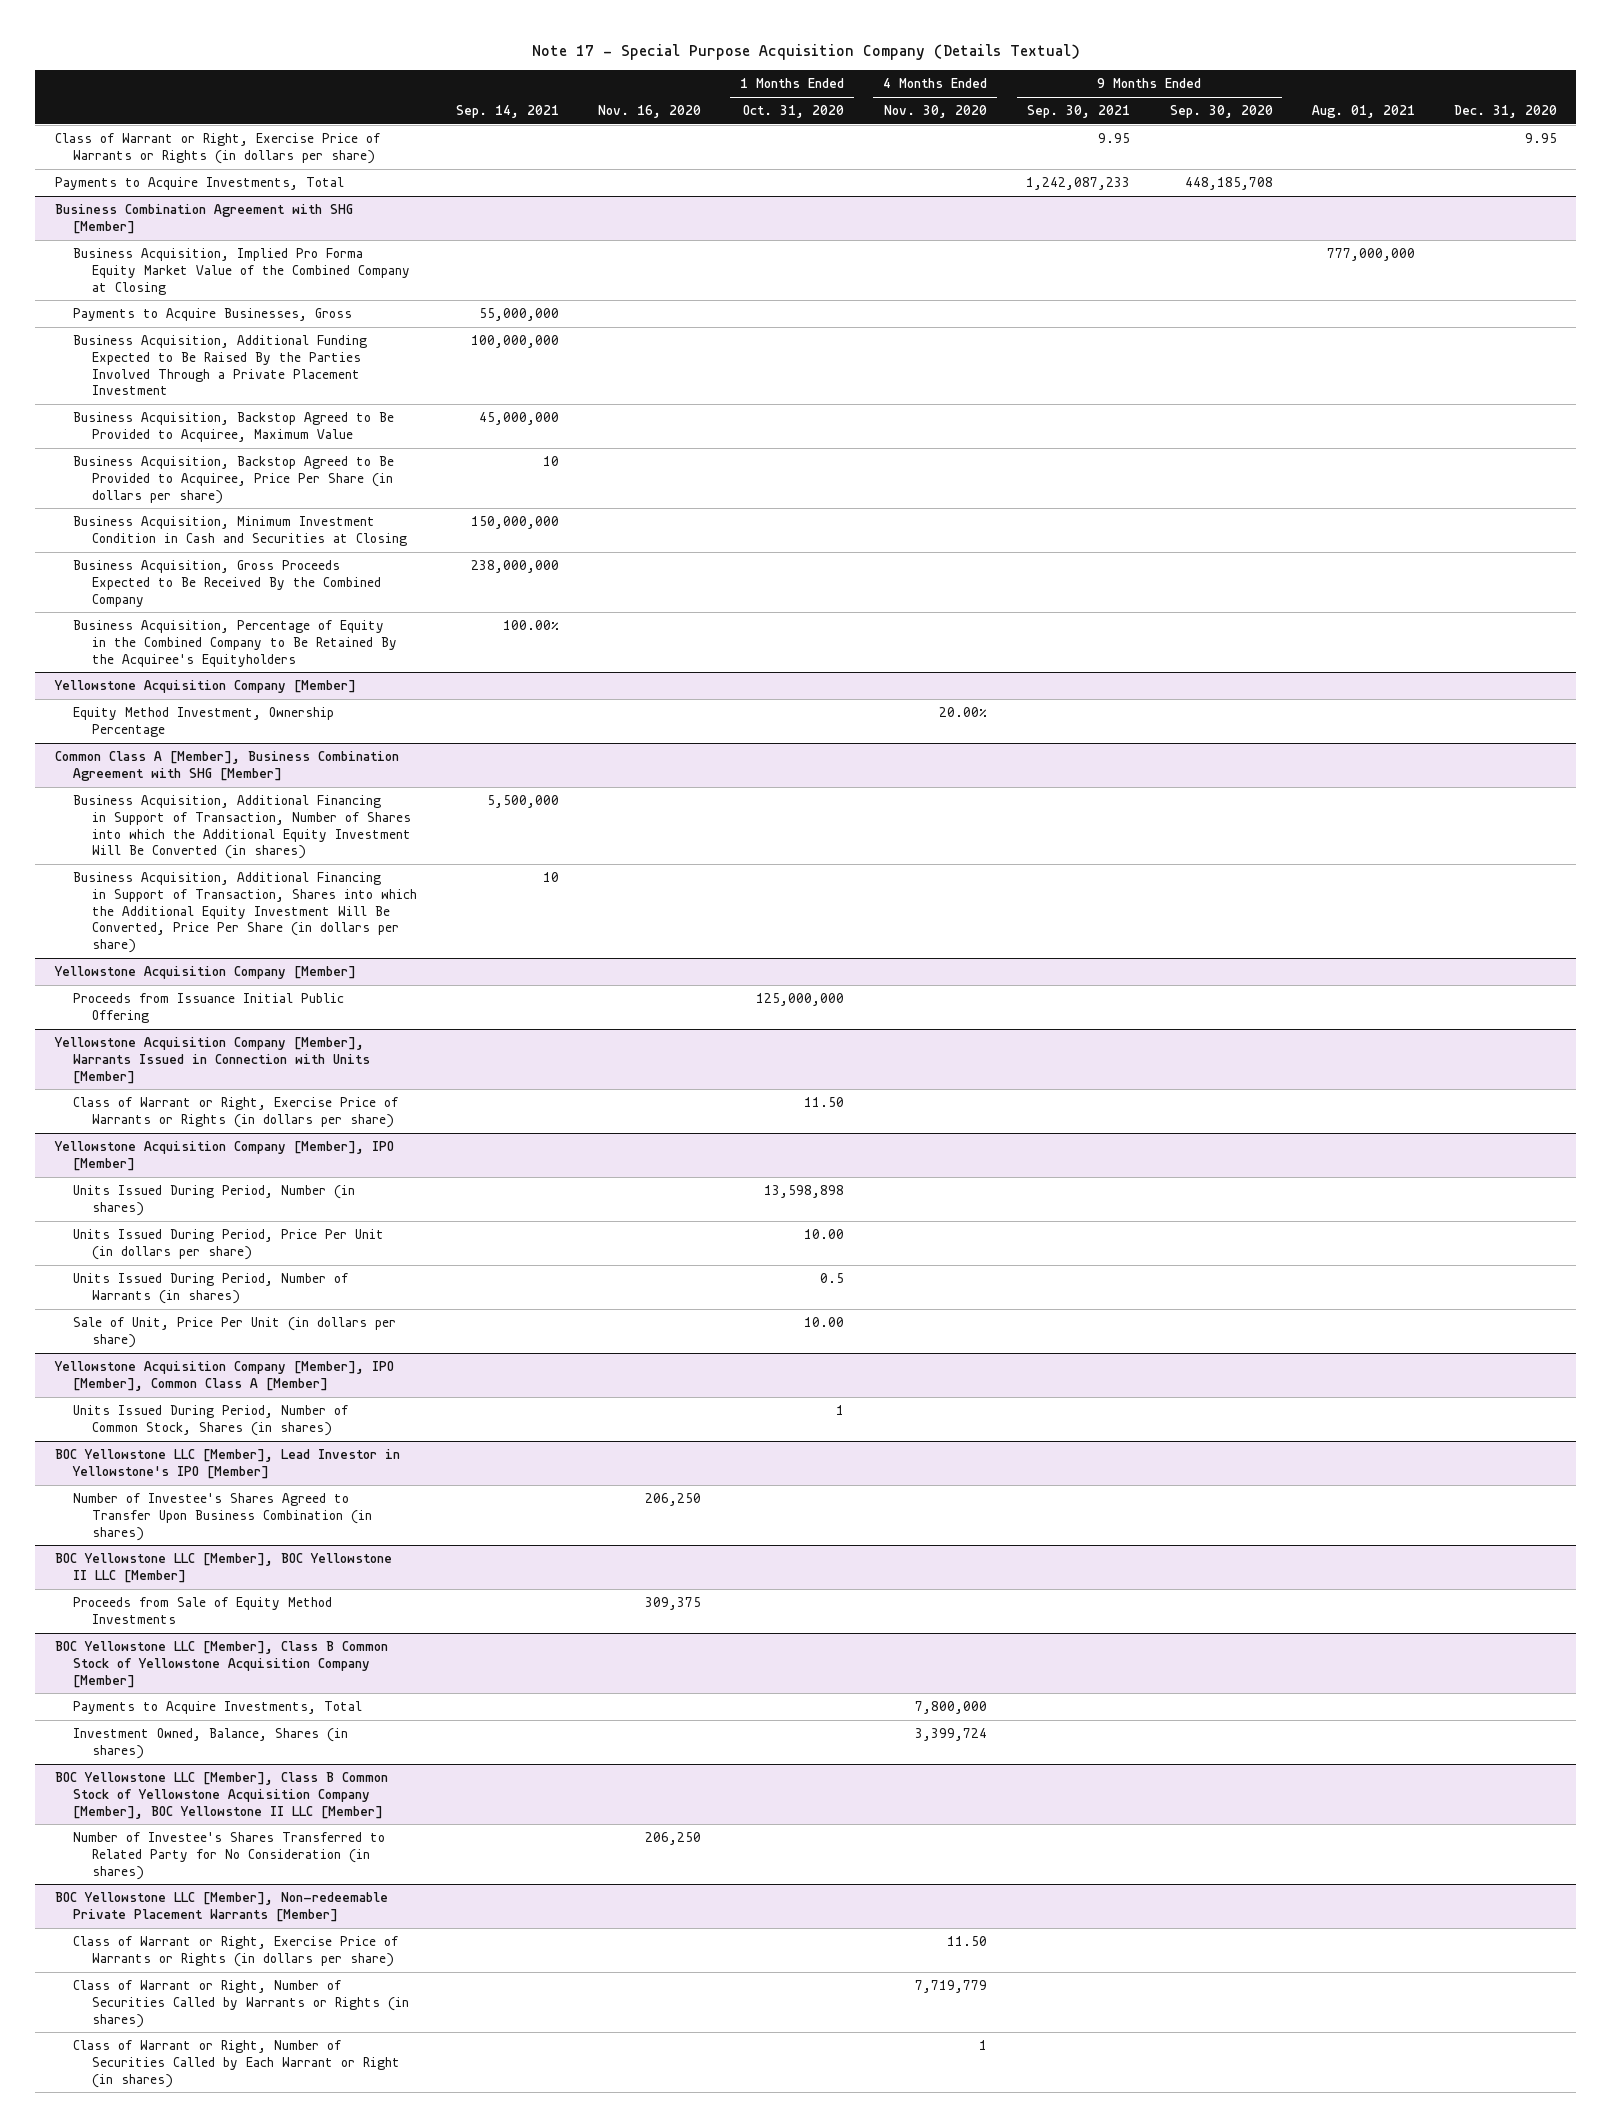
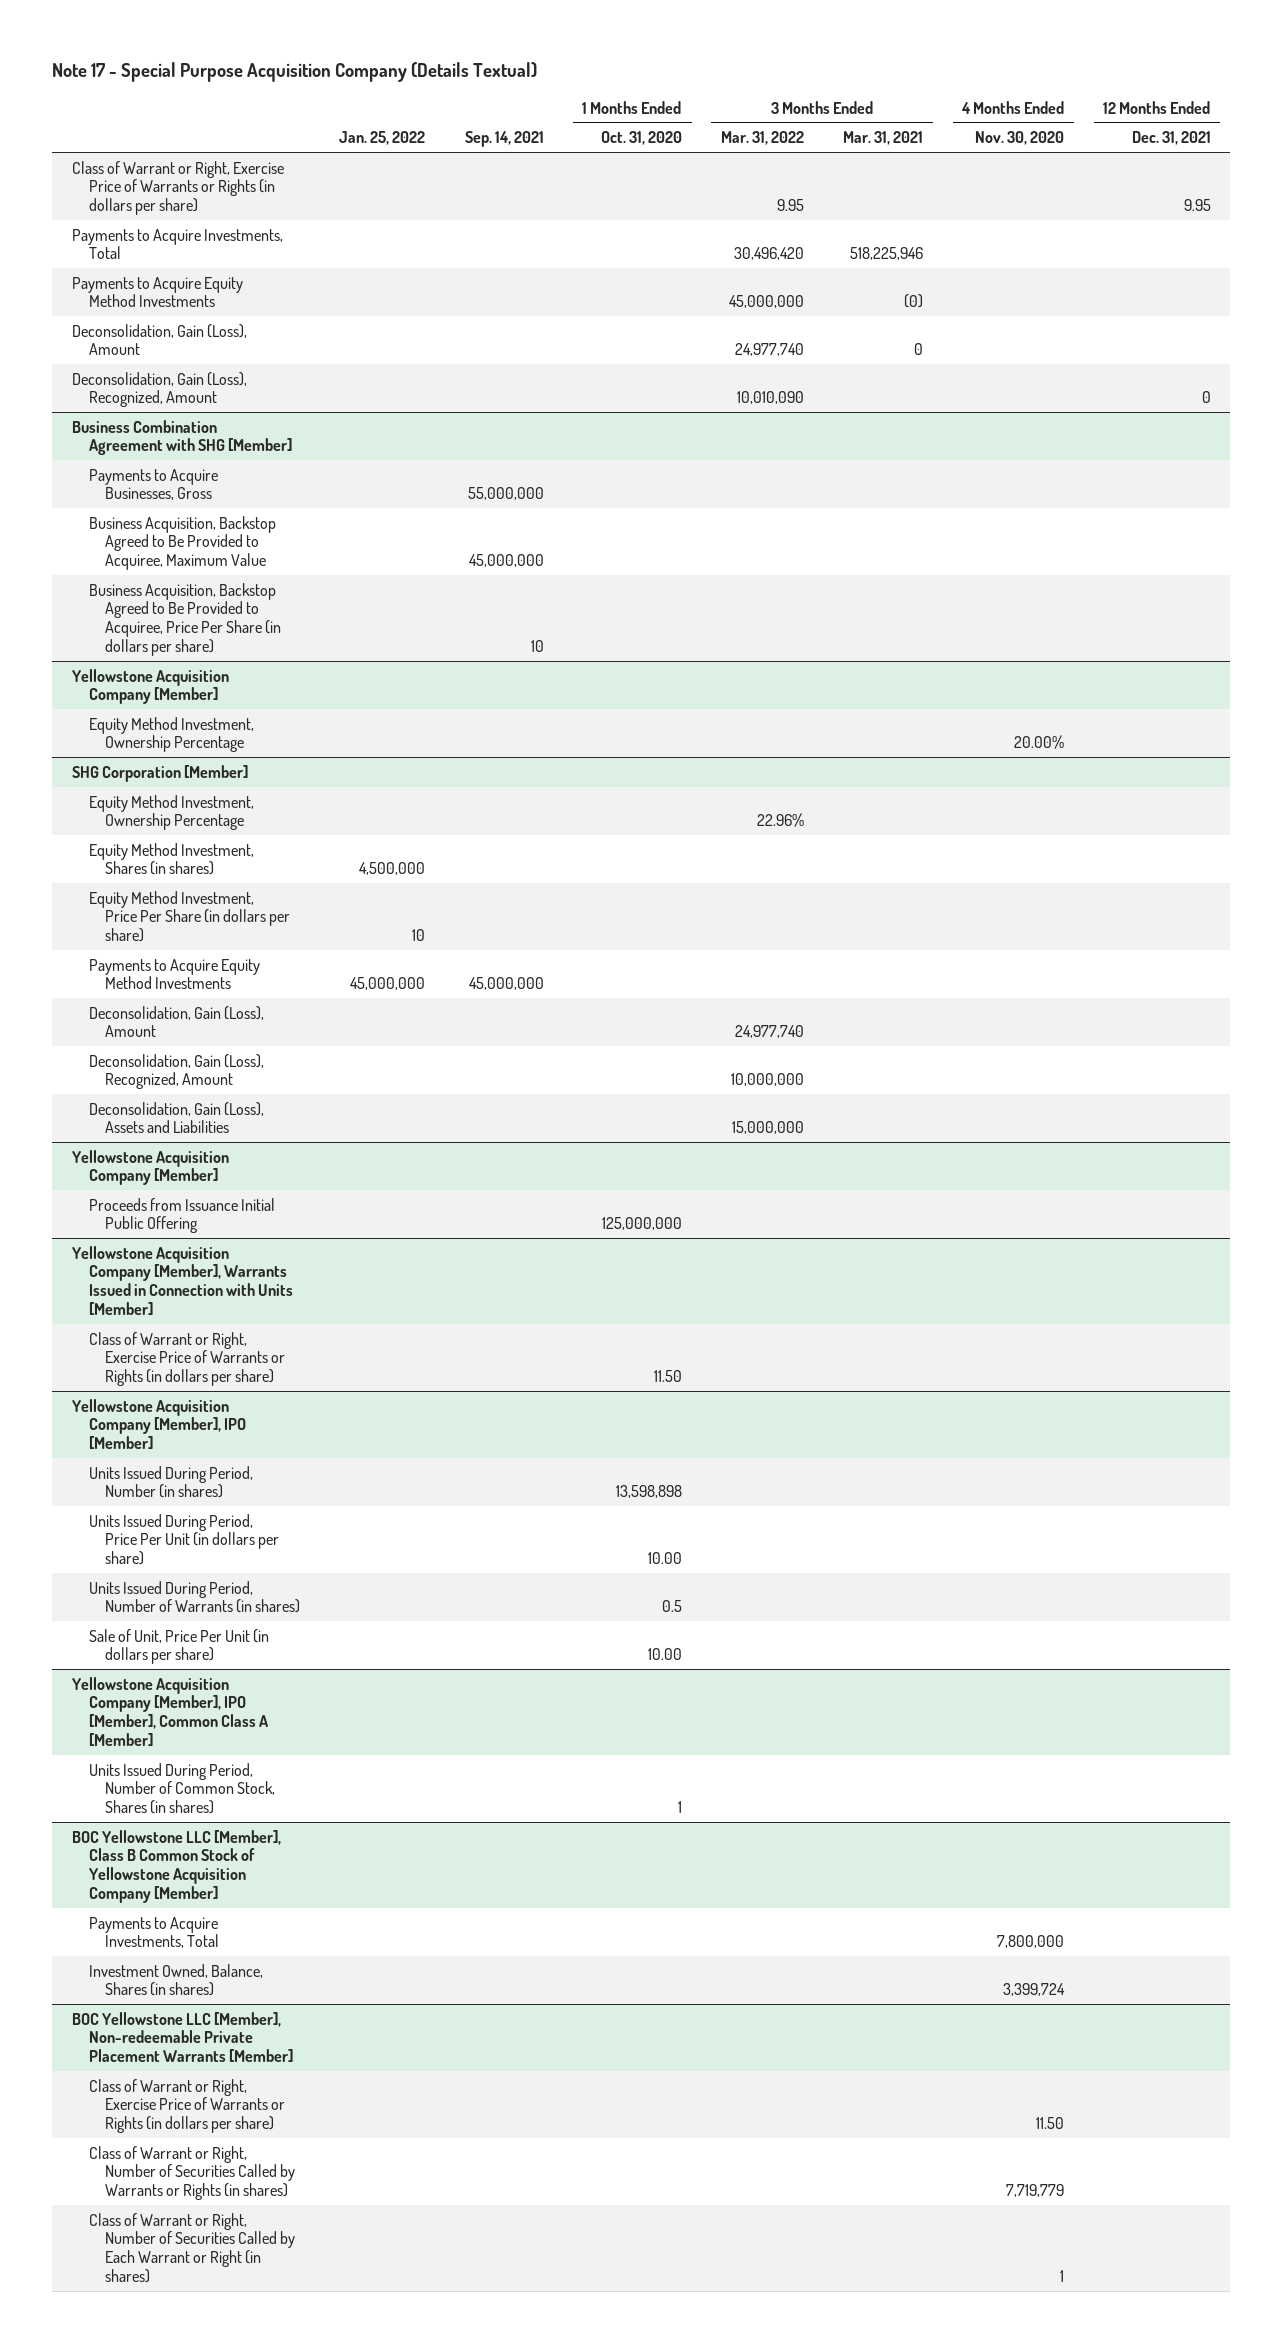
- | Sep. 14, 2021 | Nov. 16, 2020 | 1 Months Ended Oct. 31, 2020 | 4 Months Ended Nov. 30, 2020 | 9 Months Ended Sep. 30, 2021 | 9 Months Ended Sep. 30, 2020 | Aug. 01, 2021 | Dec. 31, 2020
+ | Jan. 25, 2022 | Sep. 14, 2021 | 1 Months Ended Oct. 31, 2020 | 3 Months Ended Mar. 31, 2022 | 3 Months Ended Mar. 31, 2021 | 4 Months Ended Nov. 30, 2020 | 12 Months Ended Dec. 31, 2021
+ Payments to Acquire Equity Method Investments | | | | 45,000,000 | (0) | |
+ Deconsolidation, Gain (Loss), Amount | | | | 24,977,740 | 0 | |
+ Deconsolidation, Gain (Loss), Recognized, Amount | | | | 10,010,090 | | | 0
@ Business Combination Agreement with SHG [Member]
- Business Acquisition, Implied Pro Forma Equity Market Value of the Combined Company at Closing | | | | | | | 777,000,000 |
- Business Acquisition, Additional Funding Expected to Be Raised By the Parties Involved Through a Private Placement Investment | 100,000,000 | | | | | | |
- Business Acquisition, Minimum Investment Condition in Cash and Securities at Closing | 150,000,000 | | | | | | |
- Business Acquisition, Gross Proceeds Expected to Be Received By the Combined Company | 238,000,000 | | | | | | |
- Business Acquisition, Percentage of Equity in the Combined Company to Be Retained By the Acquiree's Equityholders | 100.00% | | | | | | |
- Common Class A [Member], Business Combination Agreement with SHG [Member]
- Business Acquisition, Additional Financing in Support of Transaction, Number of Shares into which the Additional Equity Investment Will Be Converted (in shares) | 5,500,000 | | | | | | |
- Business Acquisition, Additional Financing in Support of Transaction, Shares into which the Additional Equity Investment Will Be Converted, Price Per Share (in dollars per share) | 10 | | | | | | |
+ SHG Corporation [Member]
+ Equity Method Investment, Ownership Percentage | | | | 22.96% | | |
+ Equity Method Investment, Shares (in shares) | 4,500,000 | | | | | |
+ Equity Method Investment, Price Per Share (in dollars per share) | 10 | | | | | |
+ Payments to Acquire Equity Method Investments | 45,000,000 | 45,000,000 | | | | |
+ Deconsolidation, Gain (Loss), Amount | | | | 24,977,740 | | |
+ Deconsolidation, Gain (Loss), Recognized, Amount | | | | 10,000,000 | | |
+ Deconsolidation, Gain (Loss), Assets and Liabilities | | | | 15,000,000 | | |
- BOC Yellowstone LLC [Member], Lead Investor in Yellowstone's IPO [Member]
- Number of Investee's Shares Agreed to Transfer Upon Business Combination (in shares) | | 206,250 | | | | | |
- BOC Yellowstone LLC [Member], BOC Yellowstone II LLC [Member]
- Proceeds from Sale of Equity Method Investments | | 309,375 | | | | | |
- BOC Yellowstone LLC [Member], Class B Common Stock of Yellowstone Acquisition Company [Member], BOC Yellowstone II LLC [Member]
- Number of Investee's Shares Transferred to Related Party for No Consideration (in shares) | | 206,250 | | | | | |

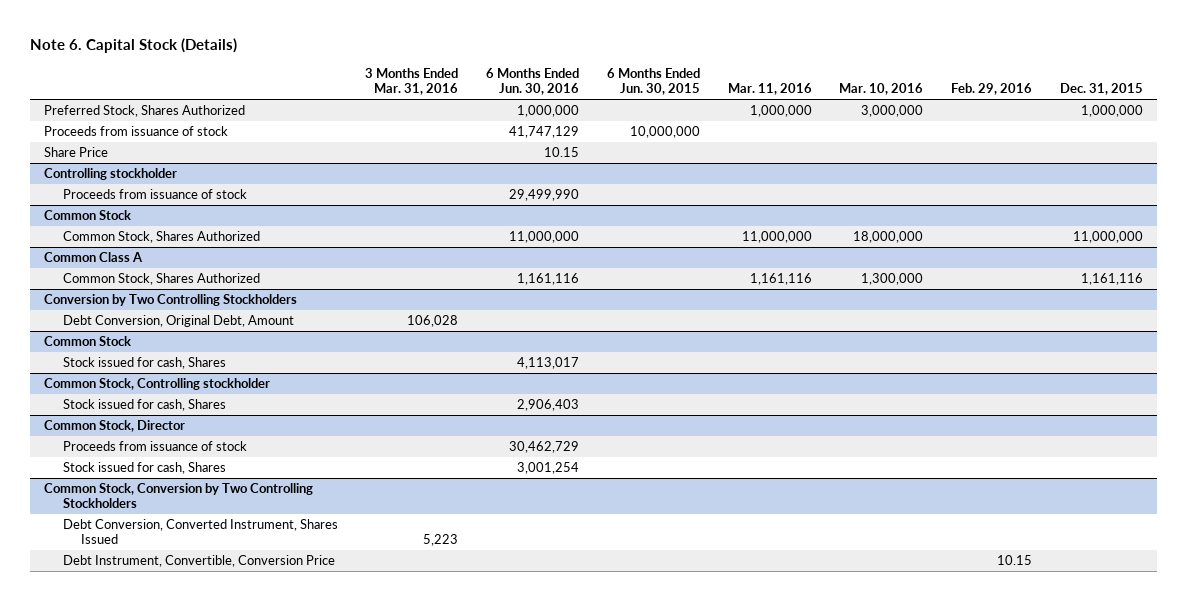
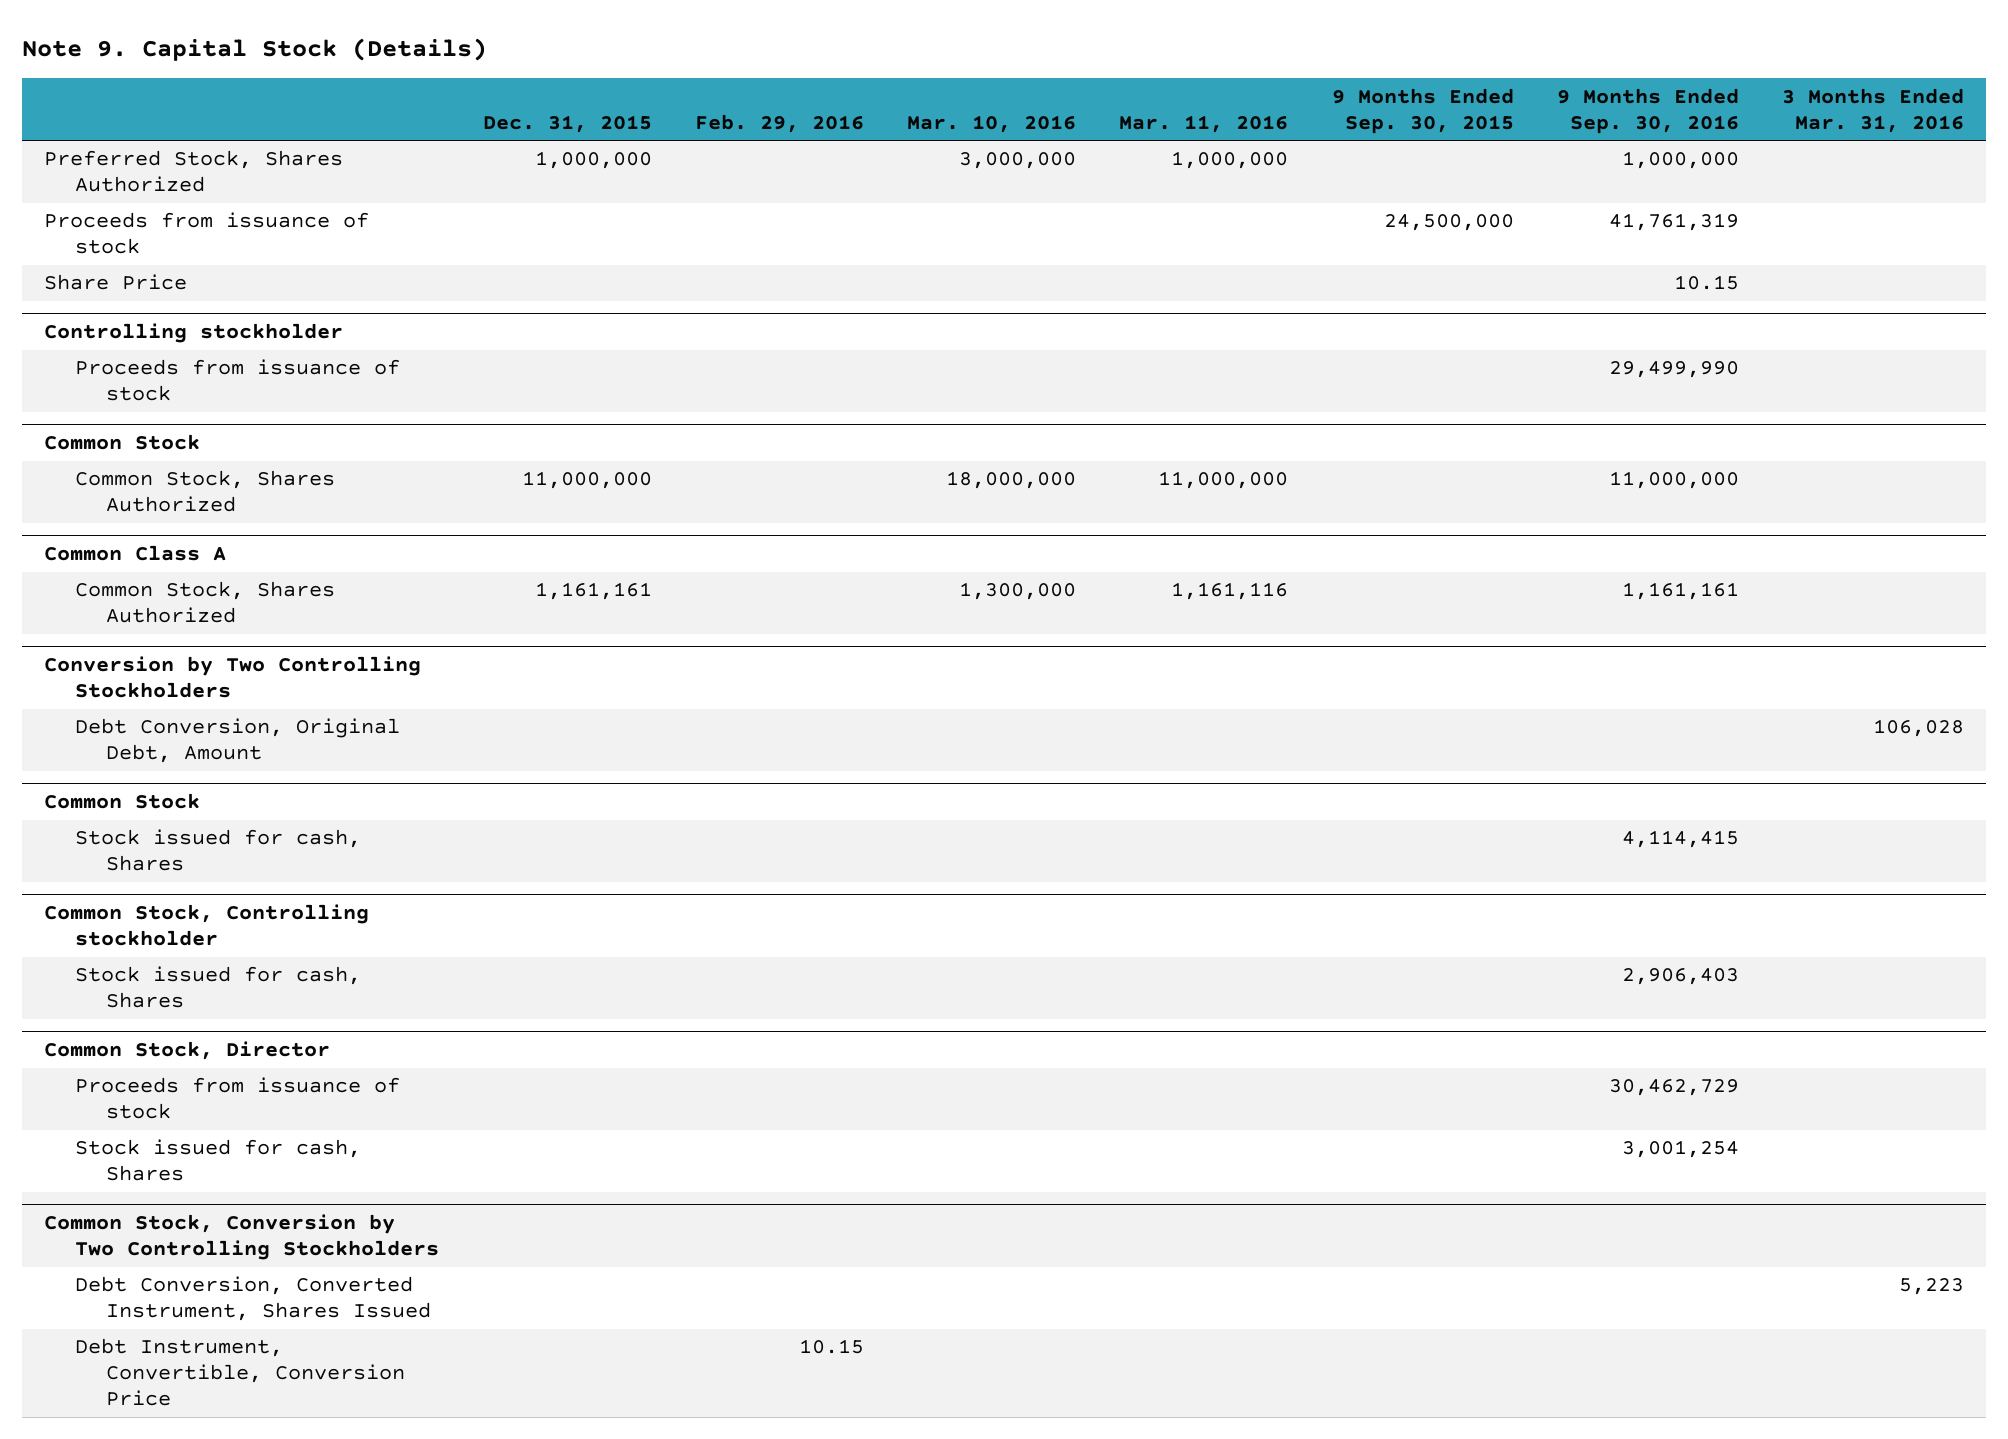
- Note 6. Capital Stock (Details)
+ Note 9. Capital Stock (Details)
- | 3 Months Ended Mar. 31, 2016 | 6 Months Ended Jun. 30, 2016 | 6 Months Ended Jun. 30, 2015 | Mar. 11, 2016 | Mar. 10, 2016 | Feb. 29, 2016 | Dec. 31, 2015
+ | Dec. 31, 2015 | Feb. 29, 2016 | Mar. 10, 2016 | Mar. 11, 2016 | 9 Months Ended Sep. 30, 2015 | 9 Months Ended Sep. 30, 2016 | 3 Months Ended Mar. 31, 2016
@ Common Class A
- Common Stock, Shares Authorized | | 1,161,116 | | 1,161,116 | 1,300,000 | | 1,161,116
+ Common Stock, Shares Authorized | 1,161,161 | | 1,300,000 | 1,161,116 | | 1,161,161 |

